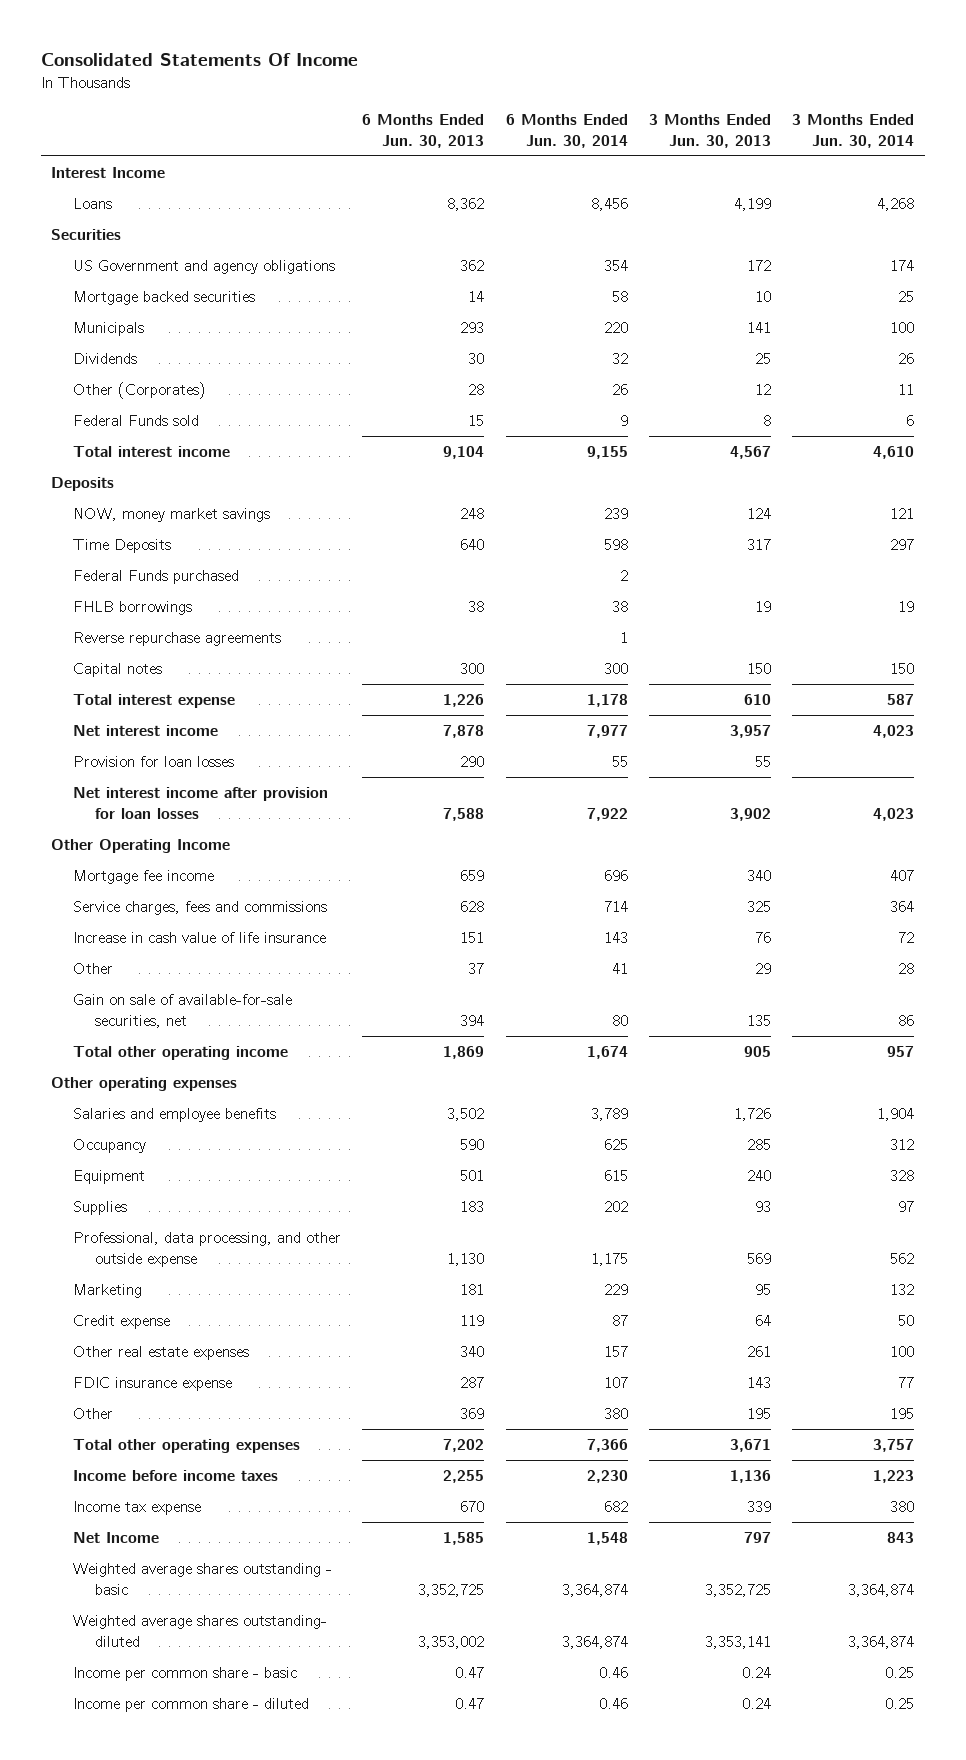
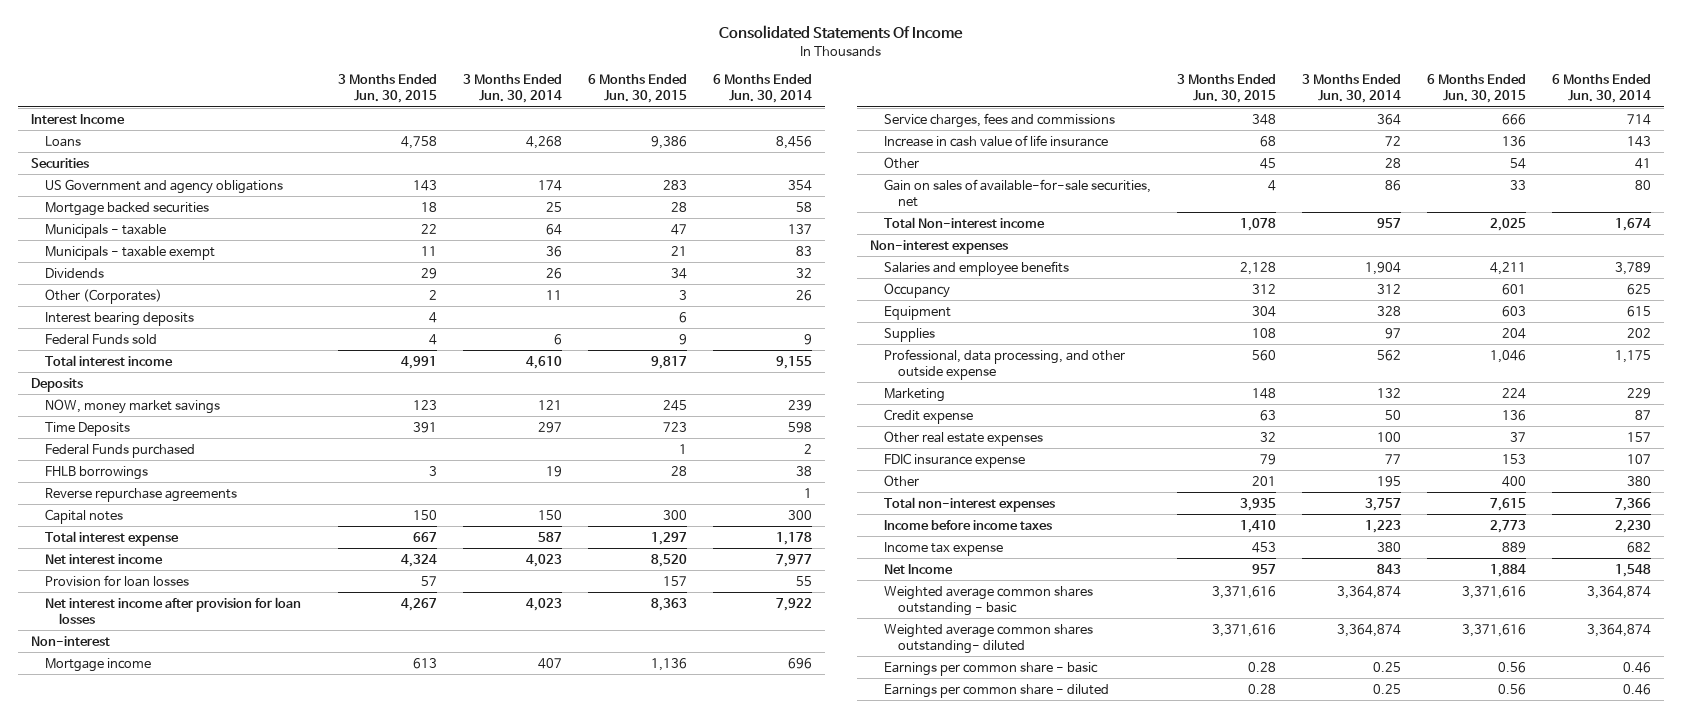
- | 6 Months Ended Jun. 30, 2013 | 6 Months Ended Jun. 30, 2014 | 3 Months Ended Jun. 30, 2013 | 3 Months Ended Jun. 30, 2014
+ | 3 Months Ended Jun. 30, 2015 | 3 Months Ended Jun. 30, 2014 | 6 Months Ended Jun. 30, 2015 | 6 Months Ended Jun. 30, 2014
- Municipals | 293 | 220 | 141 | 100
+ Municipals - taxable | 22 | 64 | 47 | 137
+ Municipals - taxable exempt | 11 | 36 | 21 | 83
+ Interest bearing deposits | 4 | | 6 |
- Other Operating Income
- Mortgage fee income | 659 | 696 | 340 | 407
+ Non-interest
+ Mortgage income | 613 | 407 | 1,136 | 696
- Gain on sale of available-for-sale securities, net | 394 | 80 | 135 | 86
- Total other operating income | 1,869 | 1,674 | 905 | 957
- Other operating expenses
+ Gain on sales of available-for-sale securities, net | 4 | 86 | 33 | 80
+ Total Non-interest income | 1,078 | 957 | 2,025 | 1,674
+ Non-interest expenses
- Total other operating expenses | 7,202 | 7,366 | 3,671 | 3,757
+ Total non-interest expenses | 3,935 | 3,757 | 7,615 | 7,366
- Weighted average shares outstanding - basic | 3,352,725 | 3,364,874 | 3,352,725 | 3,364,874
- Weighted average shares outstanding- diluted | 3,353,002 | 3,364,874 | 3,353,141 | 3,364,874
- Income per common share - basic | 0.47 | 0.46 | 0.24 | 0.25
- Income per common share - diluted | 0.47 | 0.46 | 0.24 | 0.25
+ Weighted average common shares outstanding - basic | 3,371,616 | 3,364,874 | 3,371,616 | 3,364,874
+ Weighted average common shares outstanding- diluted | 3,371,616 | 3,364,874 | 3,371,616 | 3,364,874
+ Earnings per common share - basic | 0.28 | 0.25 | 0.56 | 0.46
+ Earnings per common share - diluted | 0.28 | 0.25 | 0.56 | 0.46

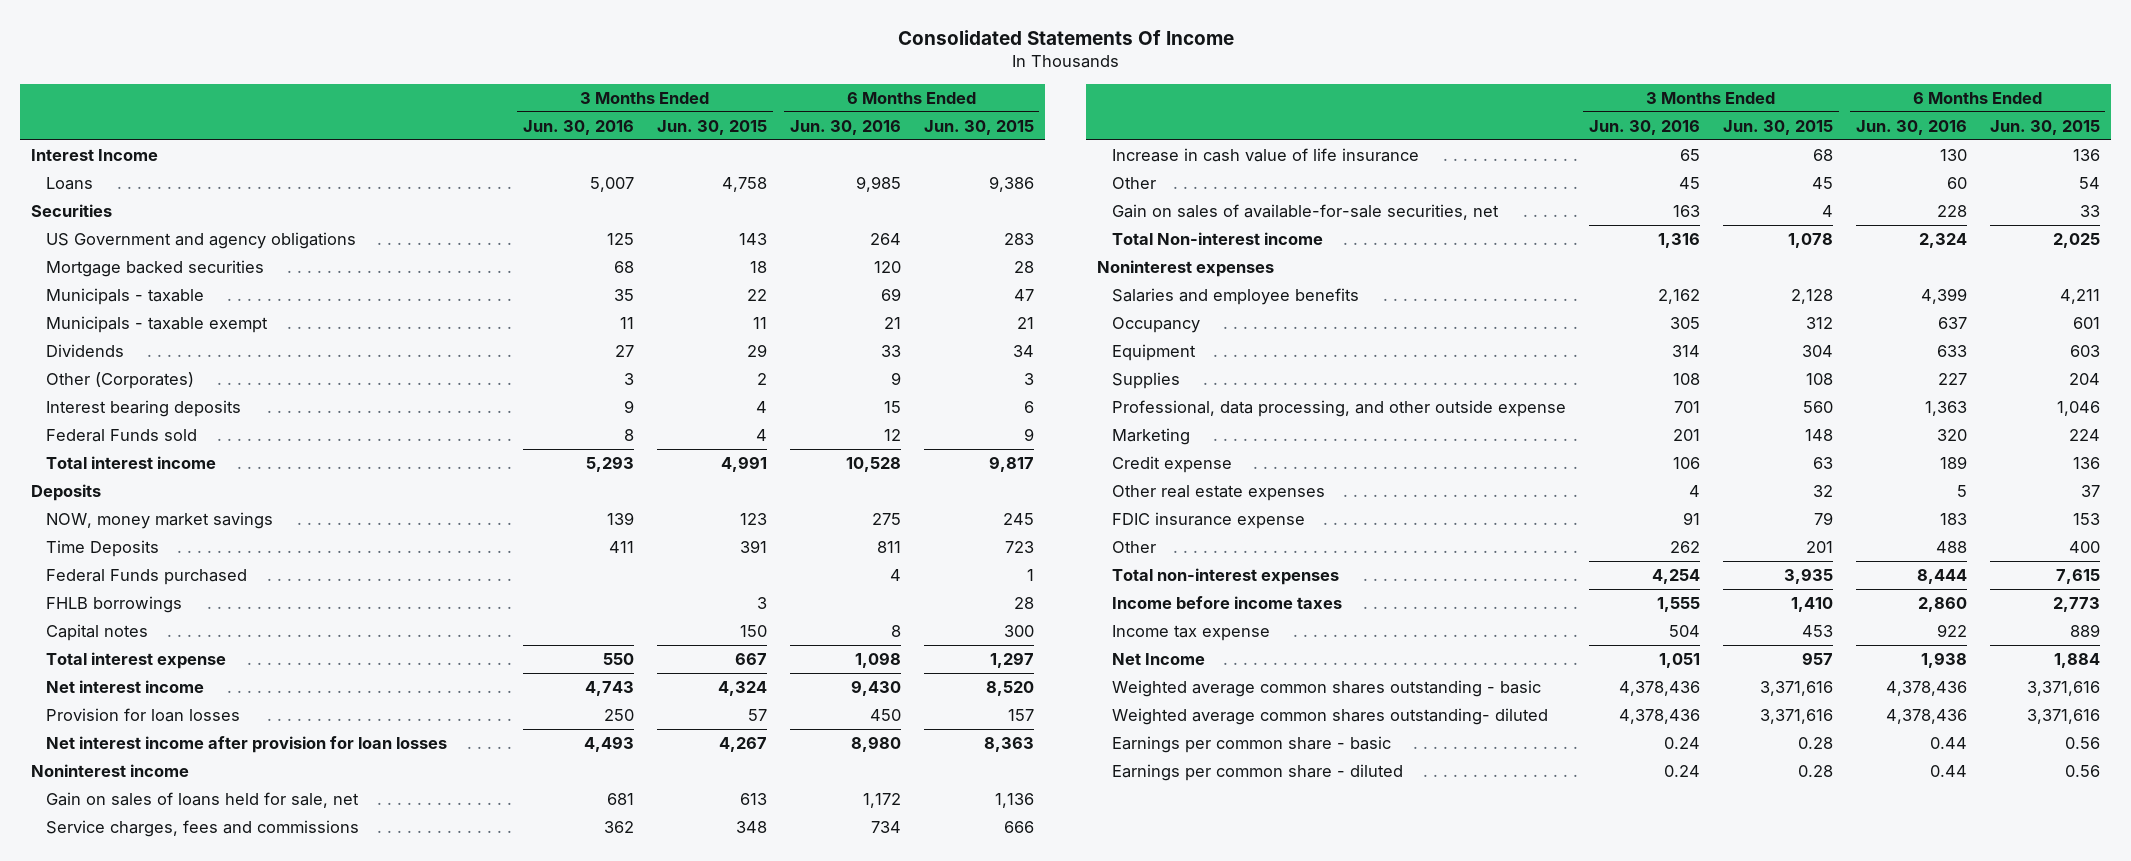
- | 3 Months Ended Jun. 30, 2015 | 3 Months Ended Jun. 30, 2014 | 6 Months Ended Jun. 30, 2015 | 6 Months Ended Jun. 30, 2014
+ | 3 Months Ended Jun. 30, 2016 | 3 Months Ended Jun. 30, 2015 | 6 Months Ended Jun. 30, 2016 | 6 Months Ended Jun. 30, 2015
- Reverse repurchase agreements | | | | 1
- Non-interest
- Mortgage income | 613 | 407 | 1,136 | 696
+ Noninterest income
+ Gain on sales of loans held for sale, net | 681 | 613 | 1,172 | 1,136
- Non-interest expenses
+ Noninterest expenses

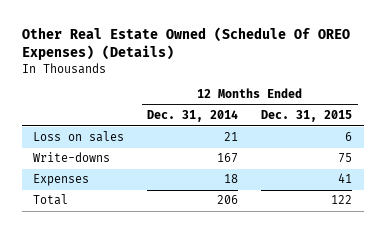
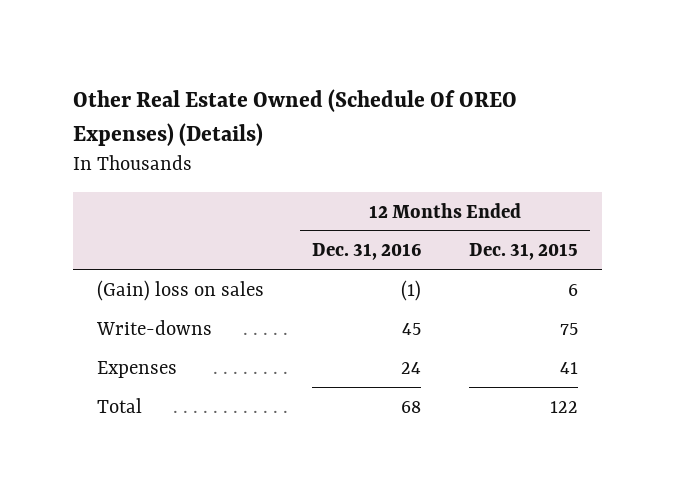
- | 12 Months Ended Dec. 31, 2014 | 12 Months Ended Dec. 31, 2015
+ | 12 Months Ended Dec. 31, 2016 | 12 Months Ended Dec. 31, 2015
- Loss on sales | 21 | 6
+ (Gain) loss on sales | (1) | 6

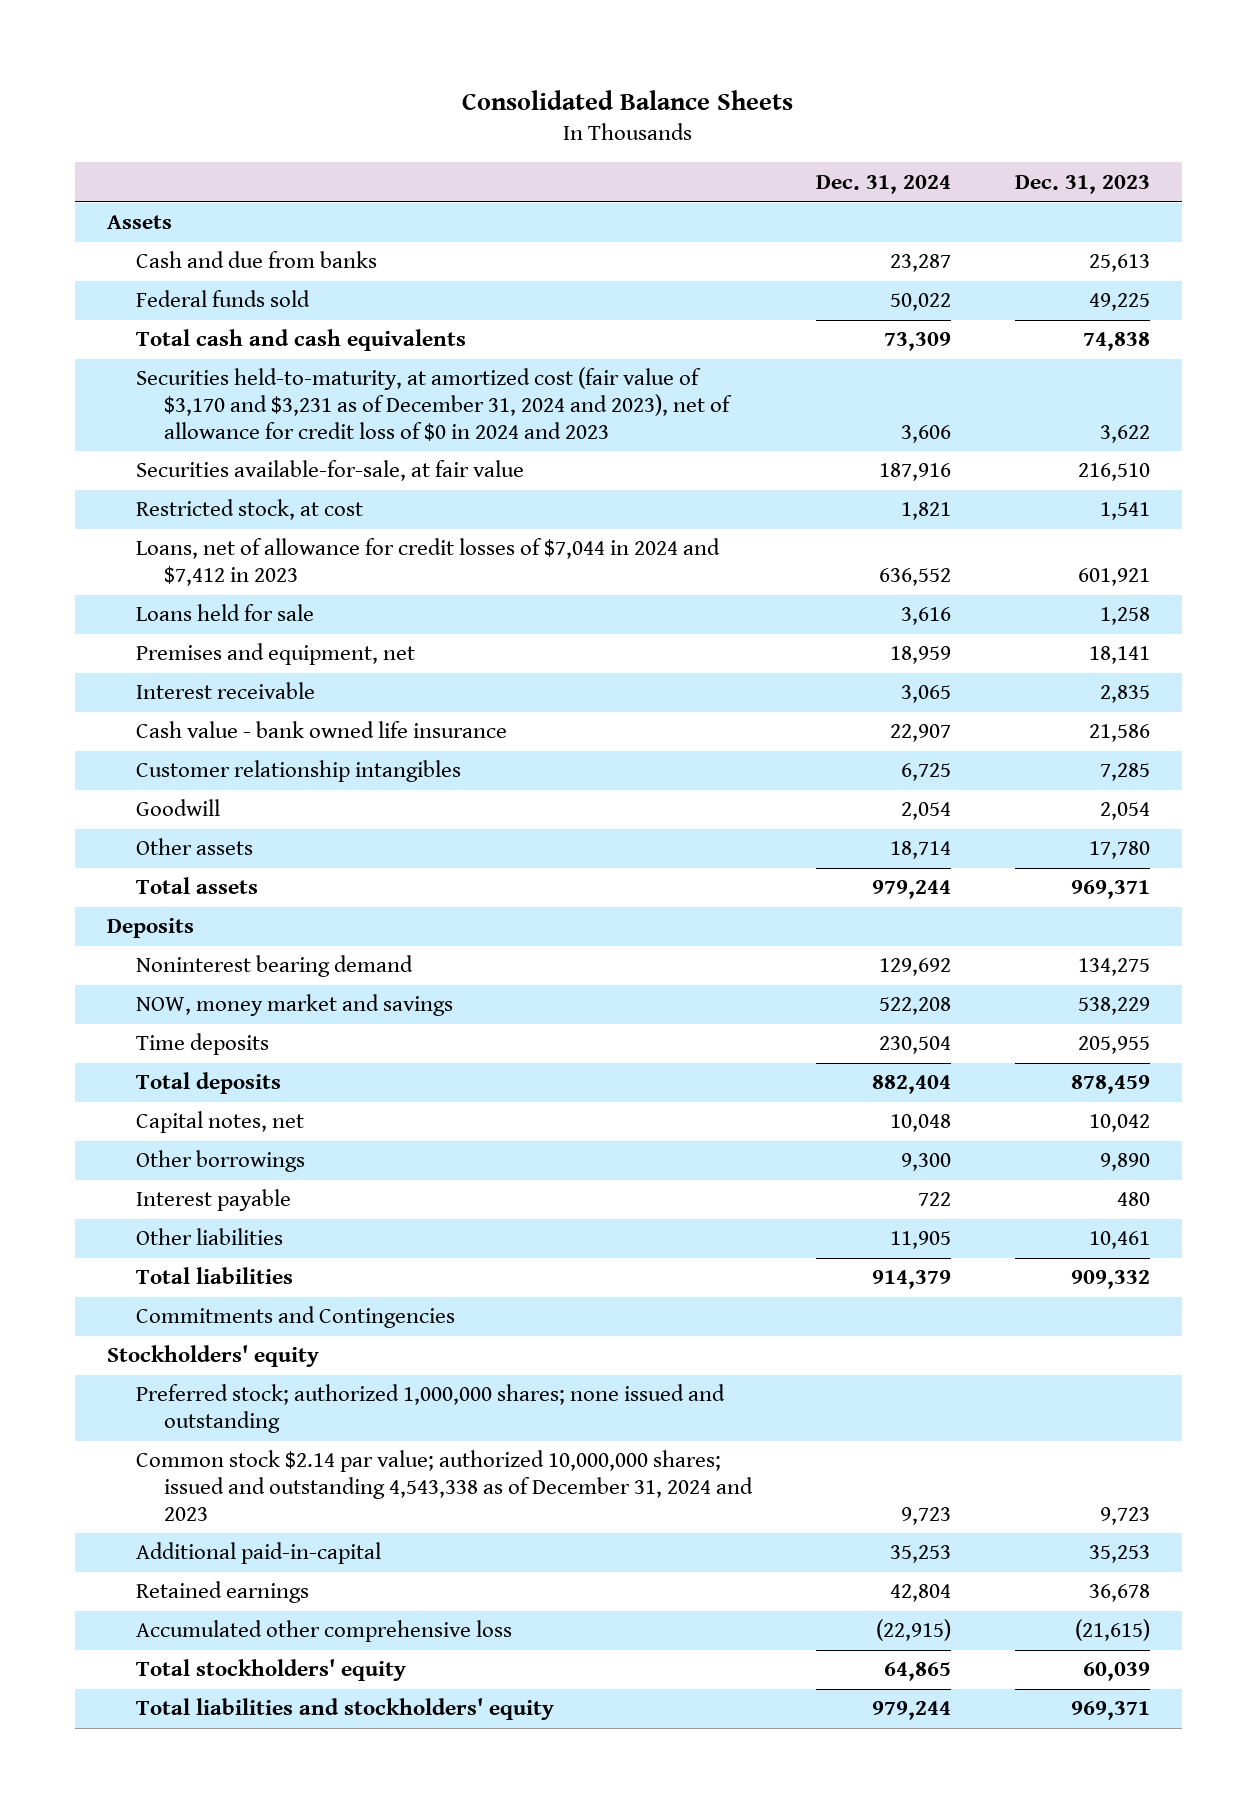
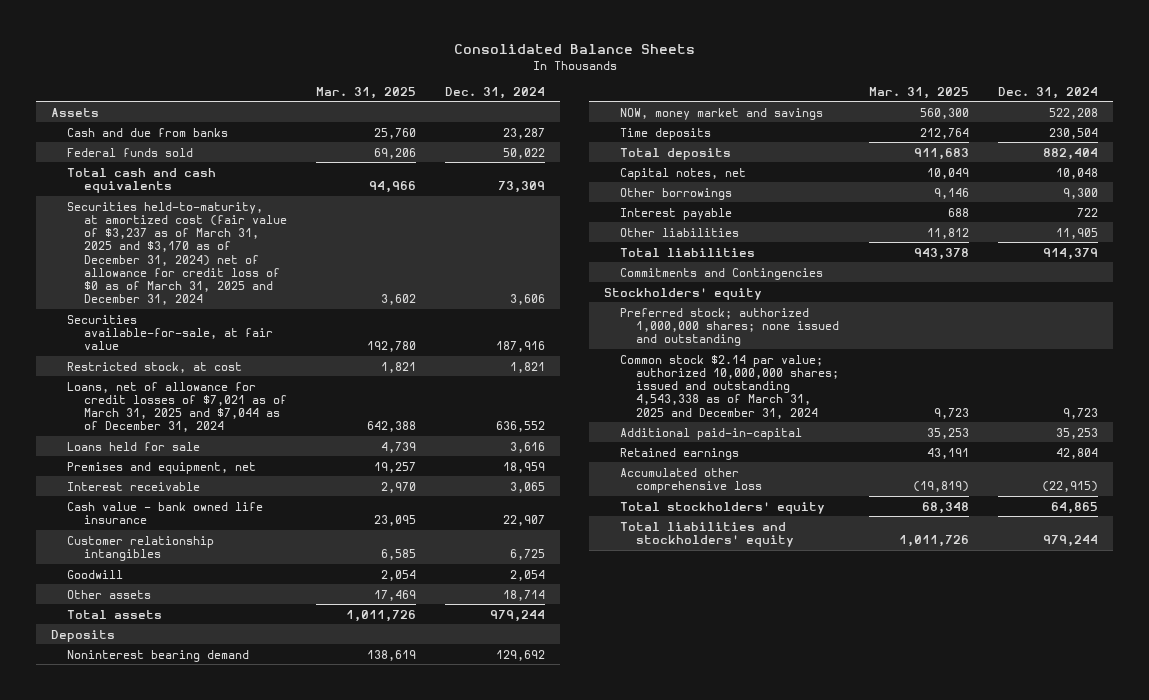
- | Dec. 31, 2024 | Dec. 31, 2023
+ | Mar. 31, 2025 | Dec. 31, 2024
- Securities held-to-maturity, at amortized cost (fair value of $3,170 and $3,231 as of December 31, 2024 and 2023), net of allowance for credit loss of $0 in 2024 and 2023 | 3,606 | 3,622
+ Securities held-to-maturity, at amortized cost (fair value of $3,237 as of March 31, 2025 and $3,170 as of December 31, 2024) net of allowance for credit loss of $0 as of March 31, 2025 and December 31, 2024 | 3,602 | 3,606
- Loans, net of allowance for credit losses of $7,044 in 2024 and $7,412 in 2023 | 636,552 | 601,921
+ Loans, net of allowance for credit losses of $7,021 as of March 31, 2025 and $7,044 as of December 31, 2024 | 642,388 | 636,552
- Common stock $2.14 par value; authorized 10,000,000 shares; issued and outstanding 4,543,338 as of December 31, 2024 and 2023 | 9,723 | 9,723
+ Common stock $2.14 par value; authorized 10,000,000 shares; issued and outstanding 4,543,338 as of March 31, 2025 and December 31, 2024 | 9,723 | 9,723

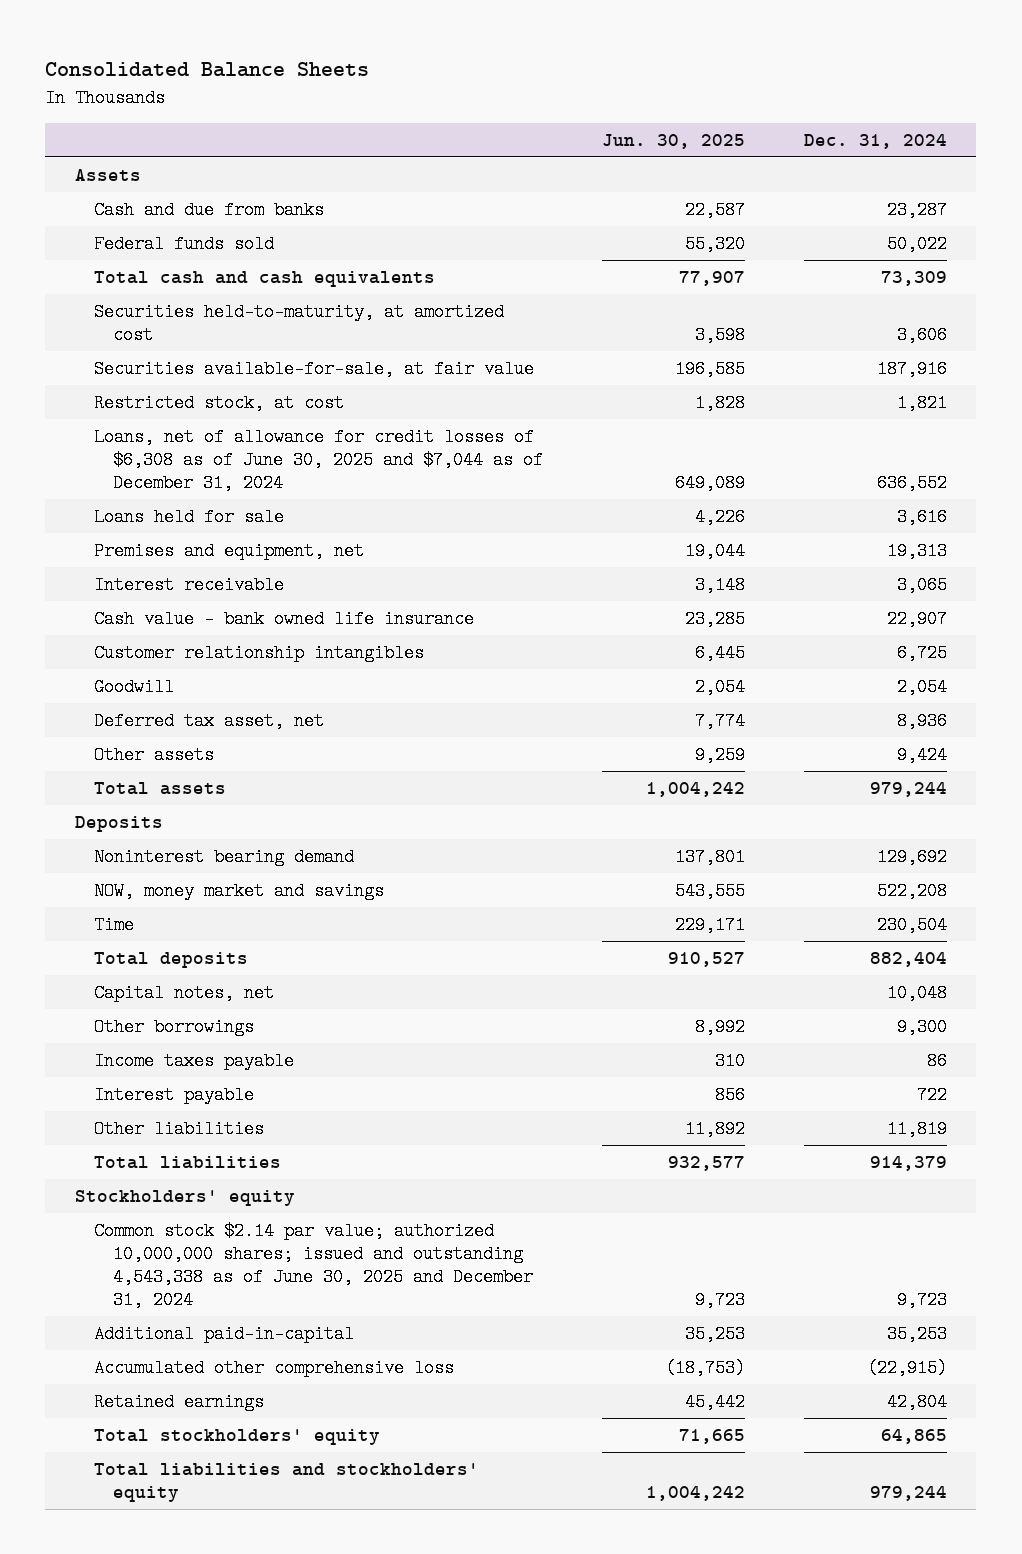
- | Mar. 31, 2025 | Dec. 31, 2024
+ | Jun. 30, 2025 | Dec. 31, 2024
- Securities held-to-maturity, at amortized cost (fair value of $3,237 as of March 31, 2025 and $3,170 as of December 31, 2024) net of allowance for credit loss of $0 as of March 31, 2025 and December 31, 2024 | 3,602 | 3,606
+ Securities held-to-maturity, at amortized cost | 3,598 | 3,606
- Loans, net of allowance for credit losses of $7,021 as of March 31, 2025 and $7,044 as of December 31, 2024 | 642,388 | 636,552
+ Loans, net of allowance for credit losses of $6,308 as of June 30, 2025 and $7,044 as of December 31, 2024 | 649,089 | 636,552
- Premises and equipment, net | 19,257 | 18,959
+ Premises and equipment, net | 19,044 | 19,313
- Other assets | 17,469 | 18,714
+ Deferred tax asset, net | 7,774 | 8,936
+ Other assets | 9,259 | 9,424
- Time deposits | 212,764 | 230,504
+ Time | 229,171 | 230,504
+ Income taxes payable | 310 | 86
- Other liabilities | 11,812 | 11,905
+ Other liabilities | 11,892 | 11,819
- Commitments and Contingencies
- Preferred stock; authorized 1,000,000 shares; none issued and outstanding
- Common stock $2.14 par value; authorized 10,000,000 shares; issued and outstanding 4,543,338 as of March 31, 2025 and December 31, 2024 | 9,723 | 9,723
+ Common stock $2.14 par value; authorized 10,000,000 shares; issued and outstanding 4,543,338 as of June 30, 2025 and December 31, 2024 | 9,723 | 9,723
moved down: Retained earnings | 45,442 | 42,804

